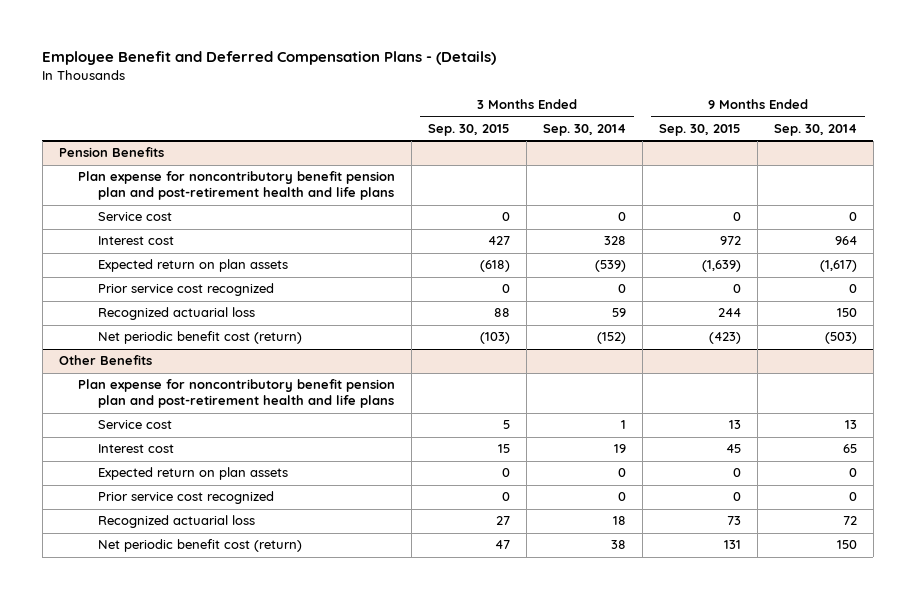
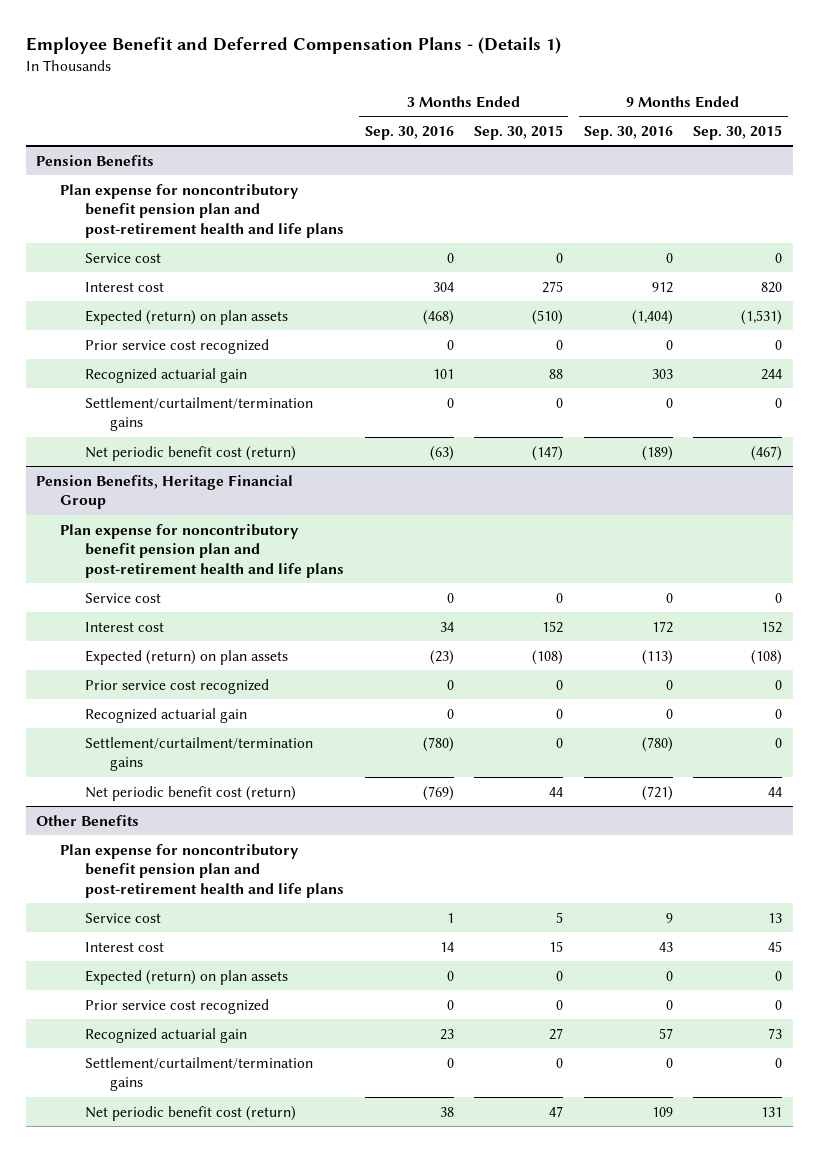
- Employee Benefit and Deferred Compensation Plans - (Details)
+ Employee Benefit and Deferred Compensation Plans - (Details 1)
- | 3 Months Ended Sep. 30, 2015 | 3 Months Ended Sep. 30, 2014 | 9 Months Ended Sep. 30, 2015 | 9 Months Ended Sep. 30, 2014
+ | 3 Months Ended Sep. 30, 2016 | 3 Months Ended Sep. 30, 2015 | 9 Months Ended Sep. 30, 2016 | 9 Months Ended Sep. 30, 2015
@ Pension Benefits
- Interest cost | 427 | 328 | 972 | 964
- Expected return on plan assets | (618) | (539) | (1,639) | (1,617)
+ Interest cost | 304 | 275 | 912 | 820
+ Expected (return) on plan assets | (468) | (510) | (1,404) | (1,531)
- Recognized actuarial loss | 88 | 59 | 244 | 150
- Net periodic benefit cost (return) | (103) | (152) | (423) | (503)
+ Recognized actuarial gain | 101 | 88 | 303 | 244
+ Settlement/curtailment/termination gains | 0 | 0 | 0 | 0
+ Net periodic benefit cost (return) | (63) | (147) | (189) | (467)
+ Pension Benefits, Heritage Financial Group
+ Plan expense for noncontributory benefit pension plan and post-retirement health and life plans
+ Service cost | 0 | 0 | 0 | 0
+ Interest cost | 34 | 152 | 172 | 152
+ Expected (return) on plan assets | (23) | (108) | (113) | (108)
+ Prior service cost recognized | 0 | 0 | 0 | 0
+ Recognized actuarial gain | 0 | 0 | 0 | 0
+ Settlement/curtailment/termination gains | (780) | 0 | (780) | 0
+ Net periodic benefit cost (return) | (769) | 44 | (721) | 44
@ Other Benefits
- Expected return on plan assets | 0 | 0 | 0 | 0
+ Expected (return) on plan assets | 0 | 0 | 0 | 0
- Recognized actuarial loss | 27 | 18 | 73 | 72
+ Recognized actuarial gain | 23 | 27 | 57 | 73
+ Settlement/curtailment/termination gains | 0 | 0 | 0 | 0

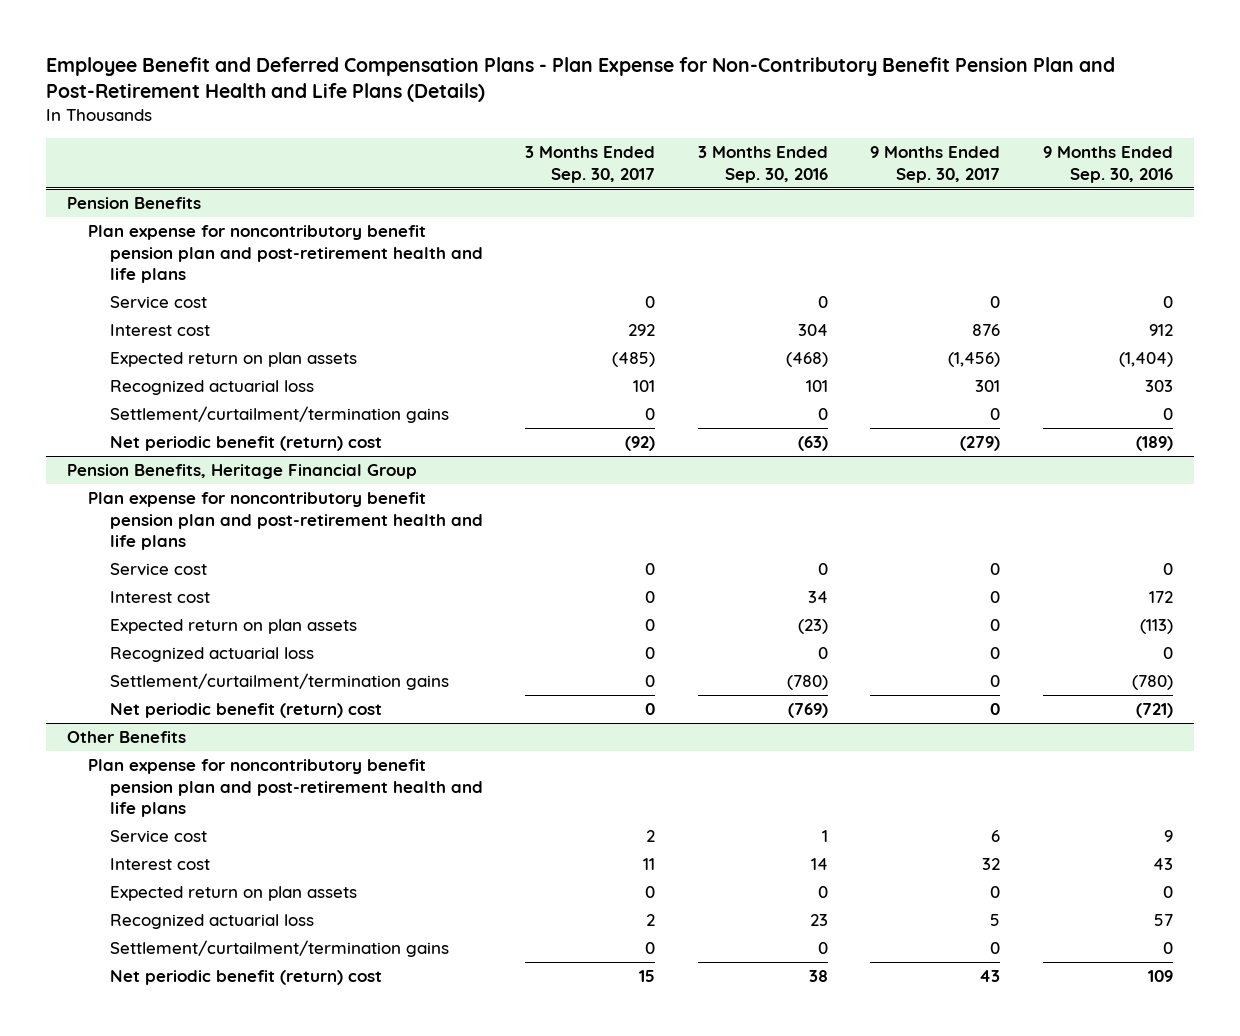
- Employee Benefit and Deferred Compensation Plans - (Details 1)
+ Employee Benefit and Deferred Compensation Plans - Plan Expense for Non-Contributory Benefit Pension Plan and Post-Retirement Health and Life Plans (Details)
- | 3 Months Ended Sep. 30, 2016 | 3 Months Ended Sep. 30, 2015 | 9 Months Ended Sep. 30, 2016 | 9 Months Ended Sep. 30, 2015
+ | 3 Months Ended Sep. 30, 2017 | 3 Months Ended Sep. 30, 2016 | 9 Months Ended Sep. 30, 2017 | 9 Months Ended Sep. 30, 2016
@ Pension Benefits
- Expected (return) on plan assets | (468) | (510) | (1,404) | (1,531)
- Prior service cost recognized | 0 | 0 | 0 | 0
- Recognized actuarial gain | 101 | 88 | 303 | 244
+ Expected return on plan assets | (485) | (468) | (1,456) | (1,404)
+ Recognized actuarial loss | 101 | 101 | 301 | 303
- Net periodic benefit cost (return) | (63) | (147) | (189) | (467)
+ Net periodic benefit (return) cost | (92) | (63) | (279) | (189)
@ Pension Benefits, Heritage Financial Group
- Expected (return) on plan assets | (23) | (108) | (113) | (108)
- Prior service cost recognized | 0 | 0 | 0 | 0
- Recognized actuarial gain | 0 | 0 | 0 | 0
+ Expected return on plan assets | 0 | (23) | 0 | (113)
+ Recognized actuarial loss | 0 | 0 | 0 | 0
- Net periodic benefit cost (return) | (769) | 44 | (721) | 44
+ Net periodic benefit (return) cost | 0 | (769) | 0 | (721)
@ Other Benefits
- Expected (return) on plan assets | 0 | 0 | 0 | 0
- Prior service cost recognized | 0 | 0 | 0 | 0
- Recognized actuarial gain | 23 | 27 | 57 | 73
+ Expected return on plan assets | 0 | 0 | 0 | 0
+ Recognized actuarial loss | 2 | 23 | 5 | 57
- Net periodic benefit cost (return) | 38 | 47 | 109 | 131
+ Net periodic benefit (return) cost | 15 | 38 | 43 | 109

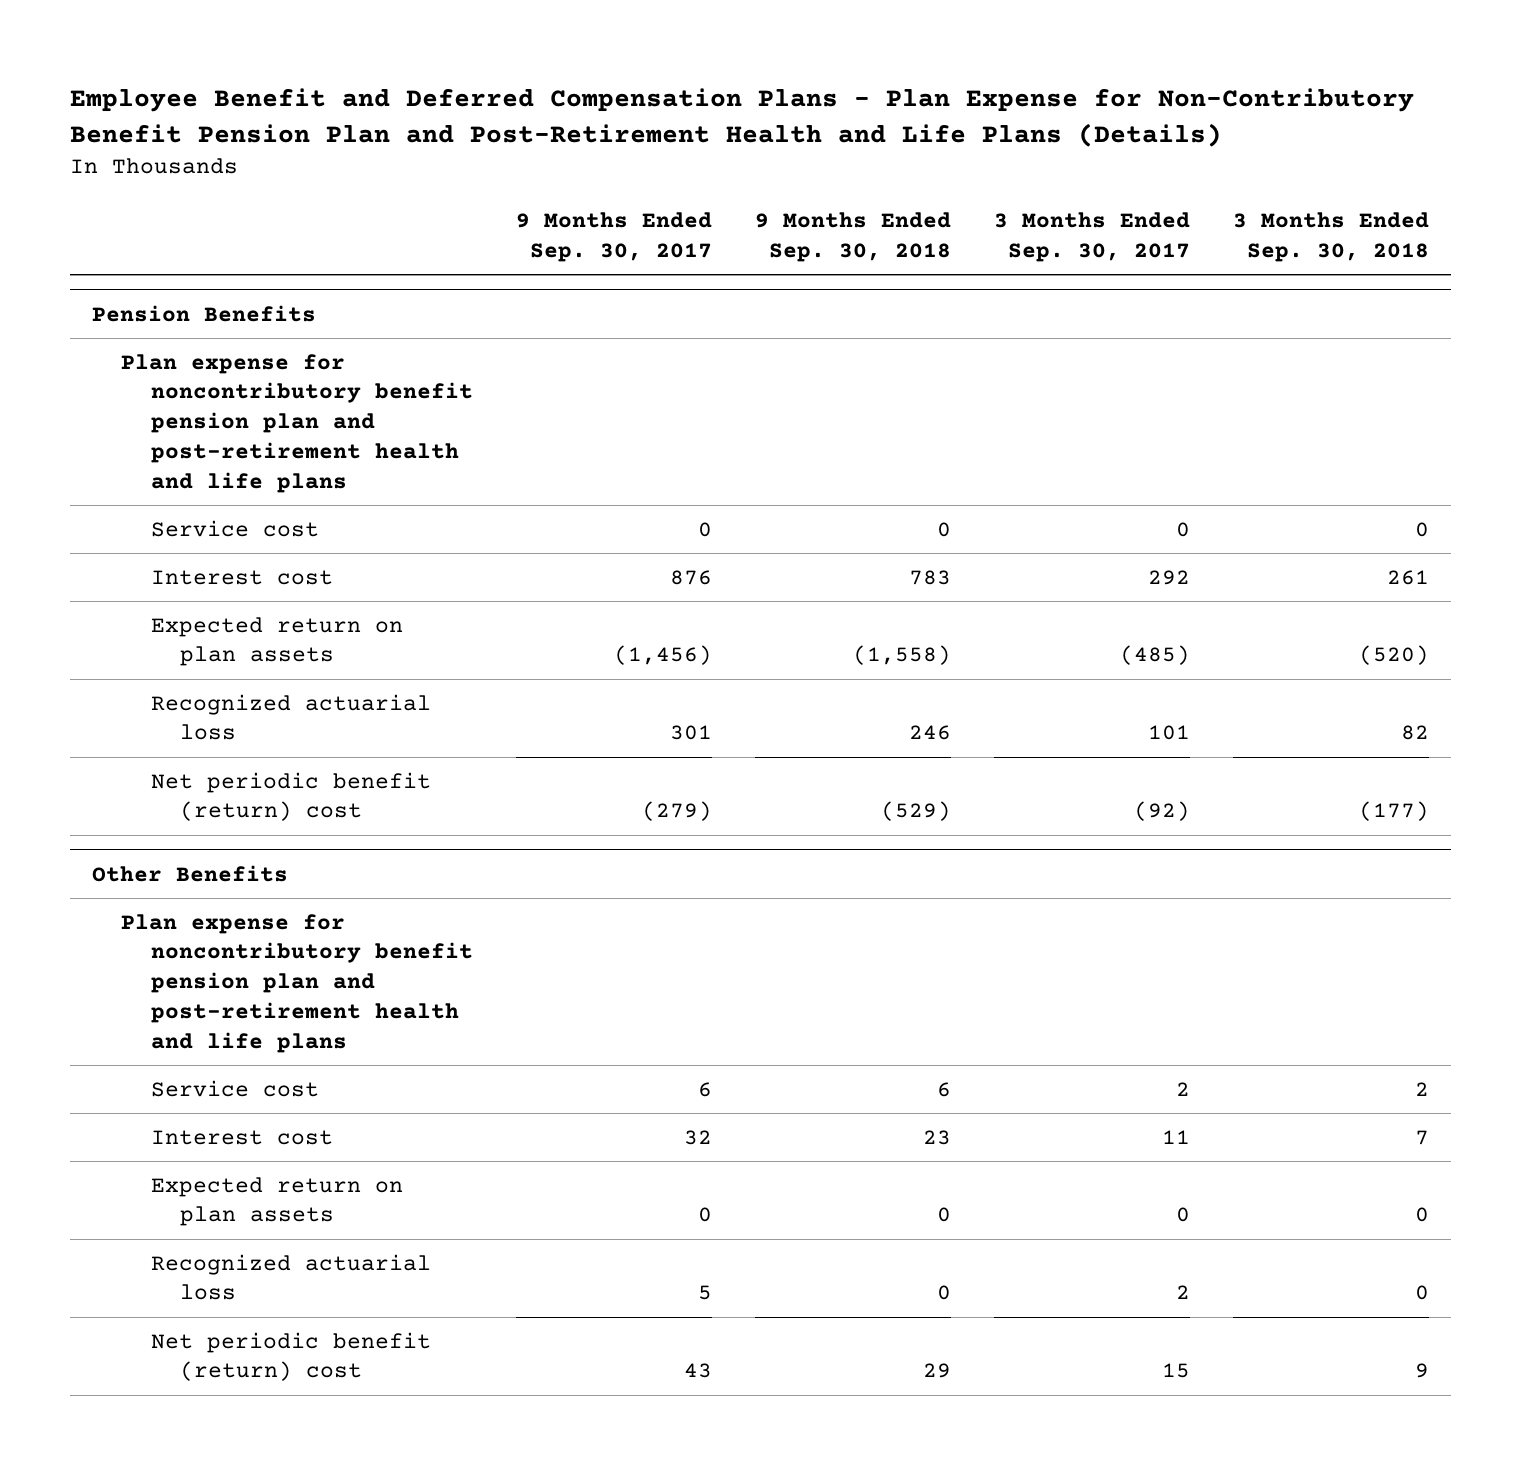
- | 3 Months Ended Sep. 30, 2017 | 3 Months Ended Sep. 30, 2016 | 9 Months Ended Sep. 30, 2017 | 9 Months Ended Sep. 30, 2016
+ | 9 Months Ended Sep. 30, 2017 | 9 Months Ended Sep. 30, 2018 | 3 Months Ended Sep. 30, 2017 | 3 Months Ended Sep. 30, 2018
@ Pension Benefits
- Settlement/curtailment/termination gains | 0 | 0 | 0 | 0
- Pension Benefits, Heritage Financial Group
- Plan expense for noncontributory benefit pension plan and post-retirement health and life plans
- Service cost | 0 | 0 | 0 | 0
- Interest cost | 0 | 34 | 0 | 172
- Expected return on plan assets | 0 | (23) | 0 | (113)
- Recognized actuarial loss | 0 | 0 | 0 | 0
- Settlement/curtailment/termination gains | 0 | (780) | 0 | (780)
- Net periodic benefit (return) cost | 0 | (769) | 0 | (721)
@ Other Benefits
- Settlement/curtailment/termination gains | 0 | 0 | 0 | 0

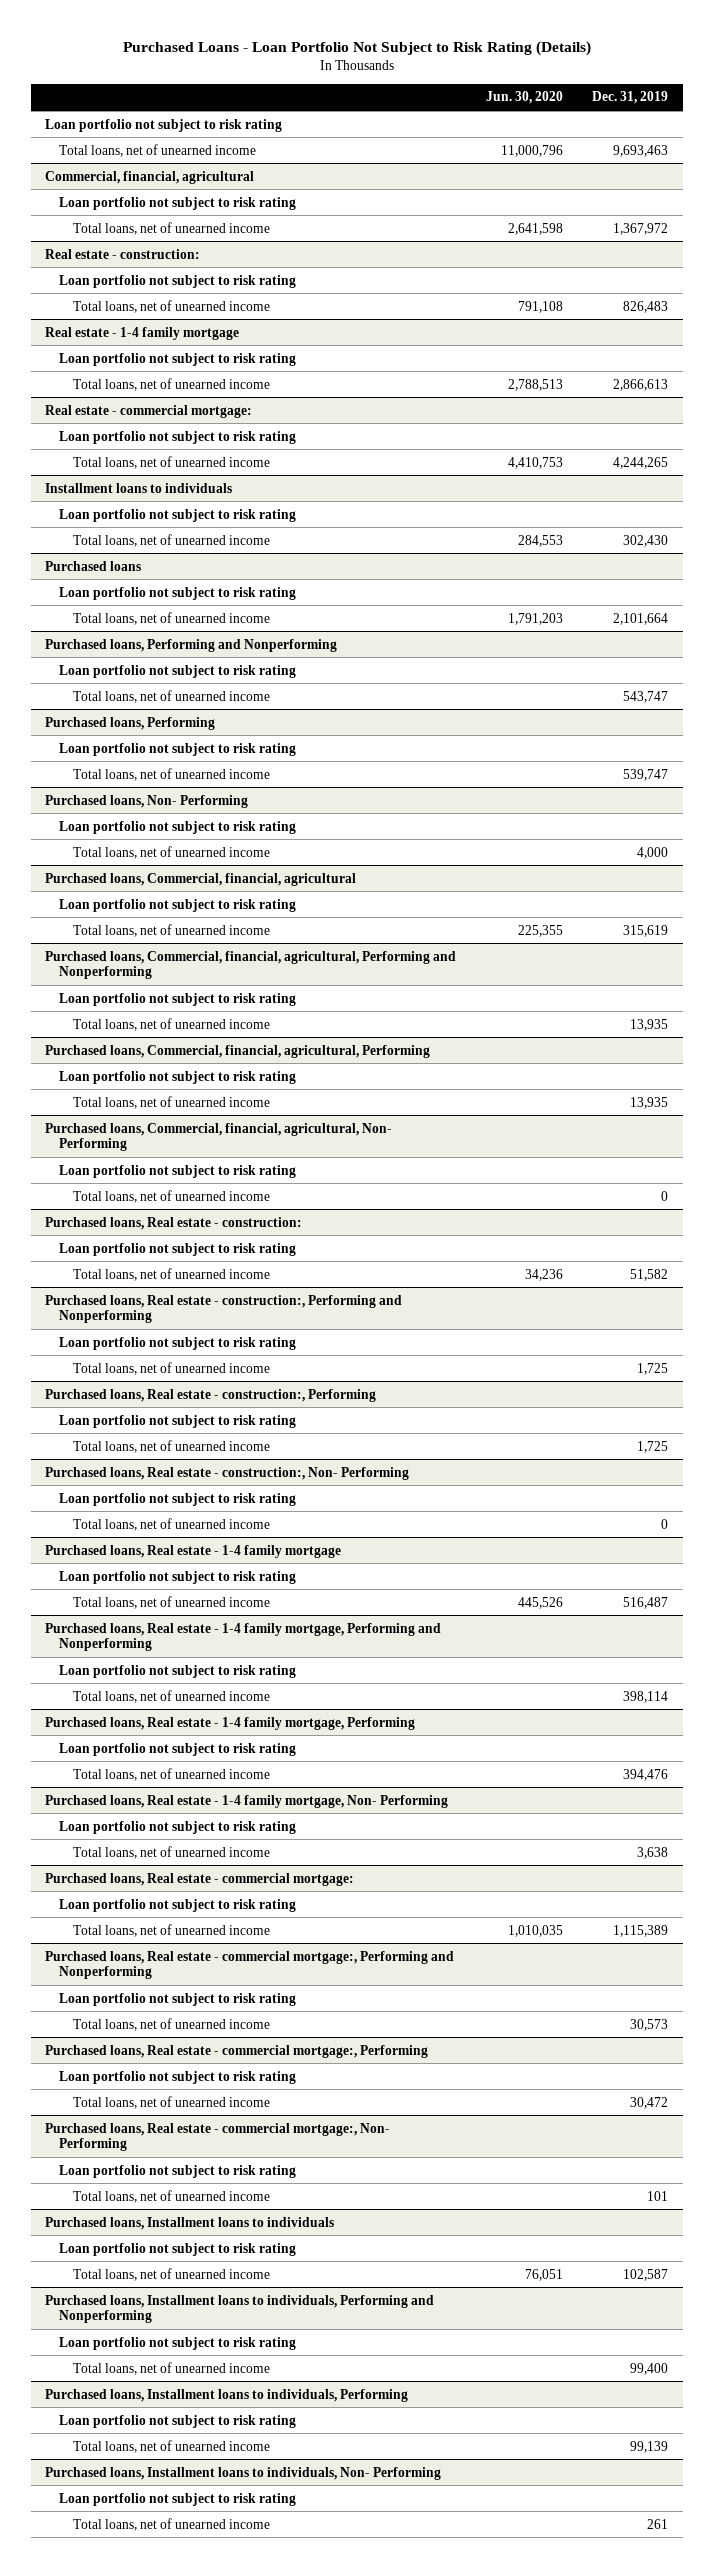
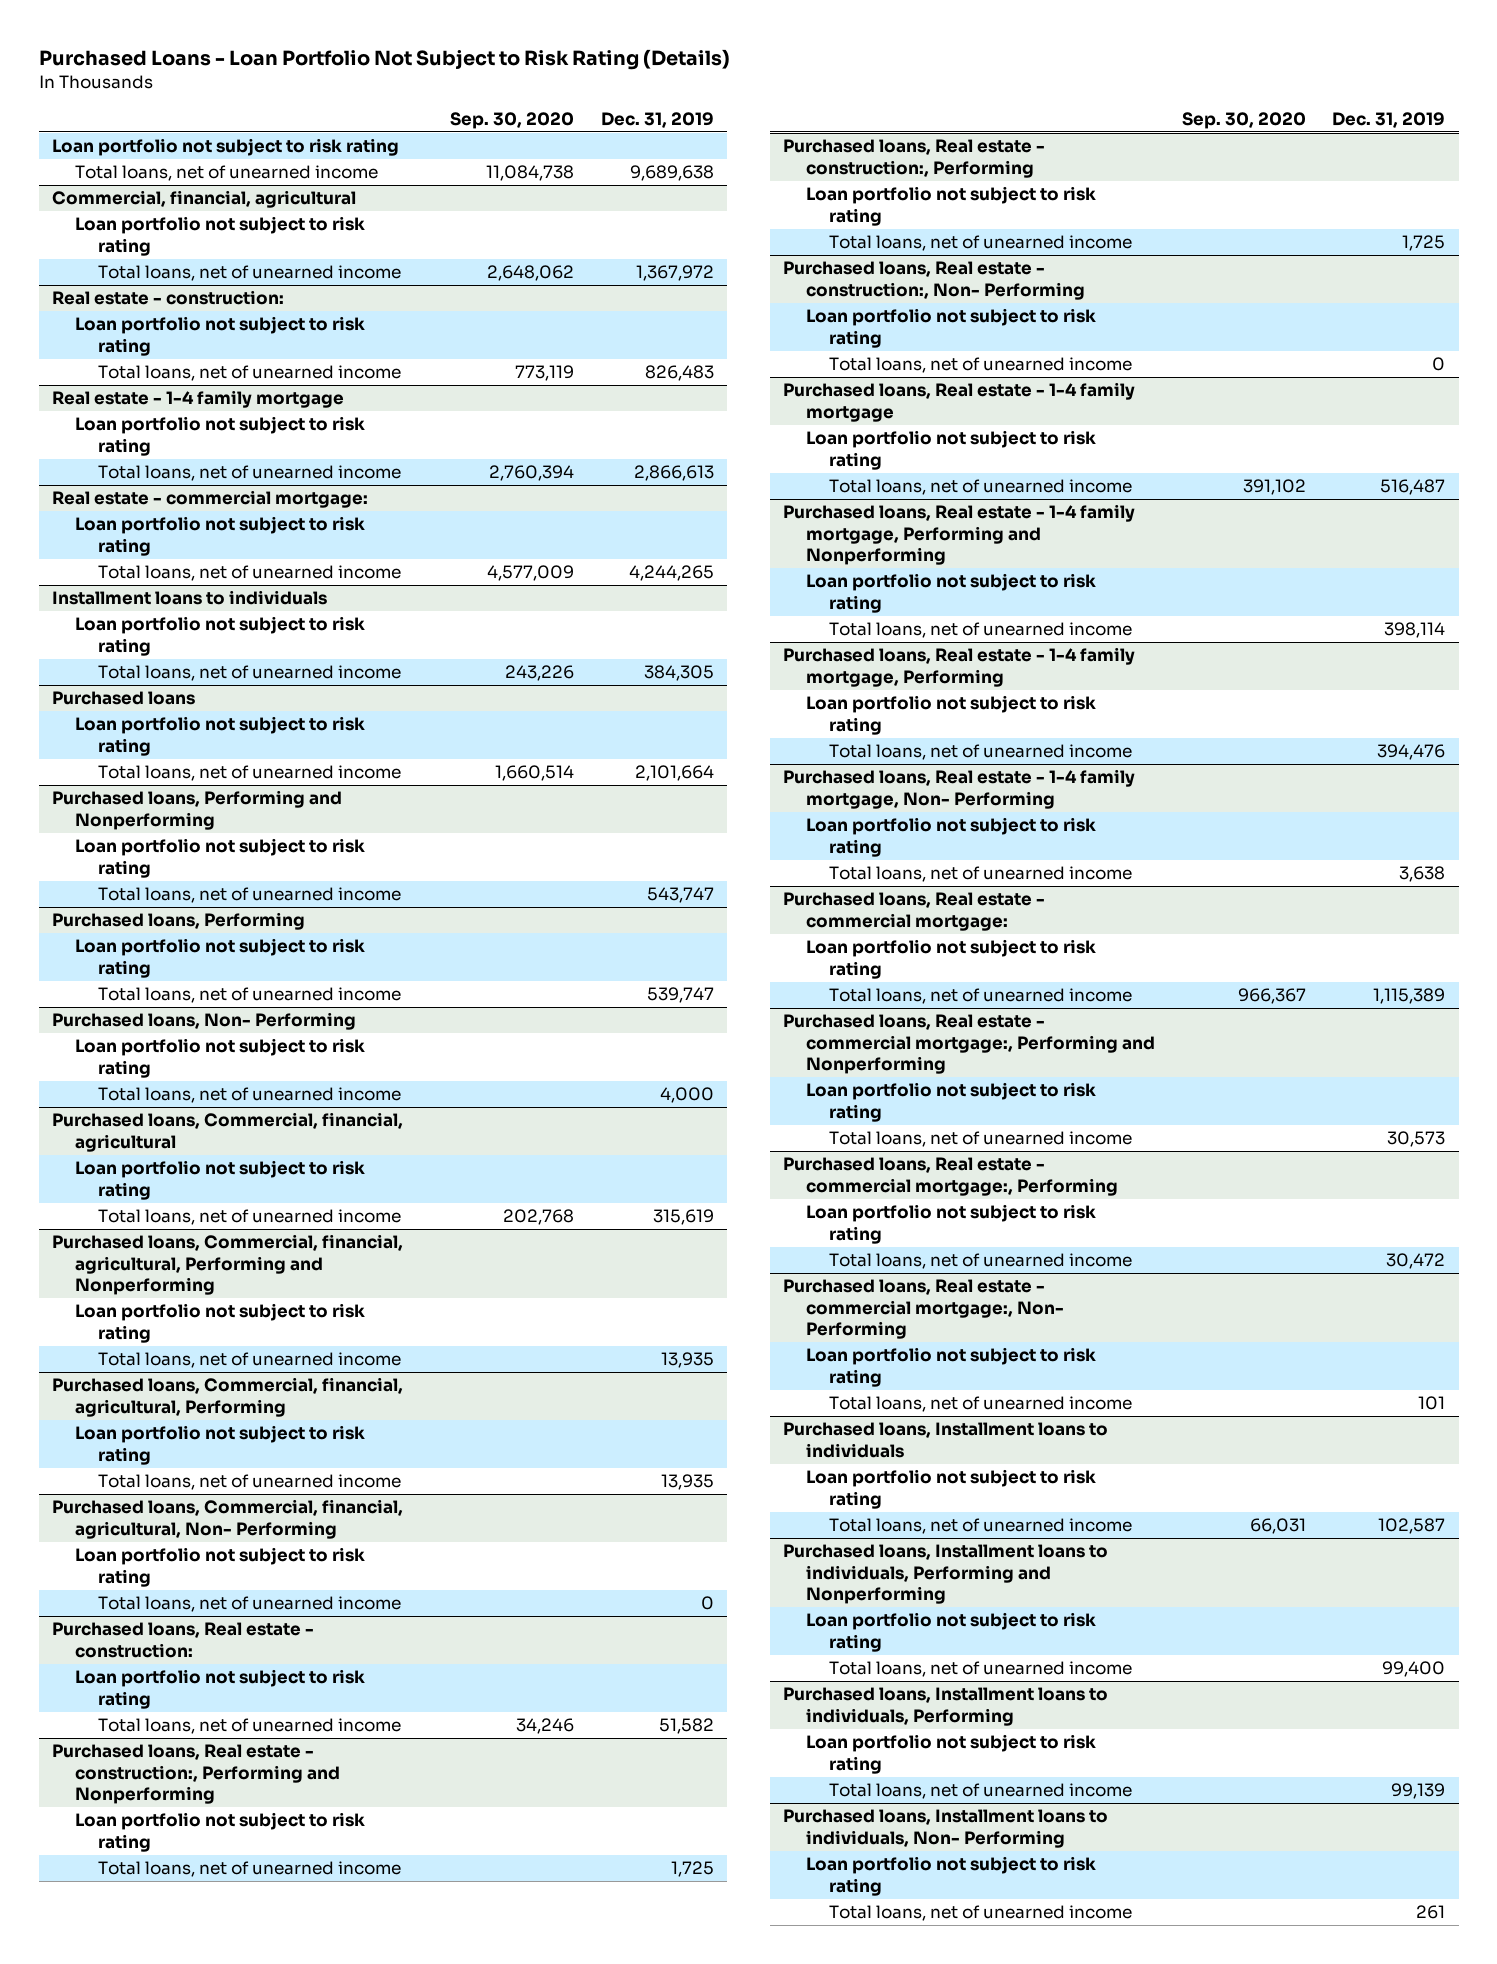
- | Jun. 30, 2020 | Dec. 31, 2019
+ | Sep. 30, 2020 | Dec. 31, 2019
- Total loans, net of unearned income | 11,000,796 | 9,693,463
+ Total loans, net of unearned income | 11,084,738 | 9,689,638
@ Installment loans to individuals
- Total loans, net of unearned income | 284,553 | 302,430
+ Total loans, net of unearned income | 243,226 | 384,305

